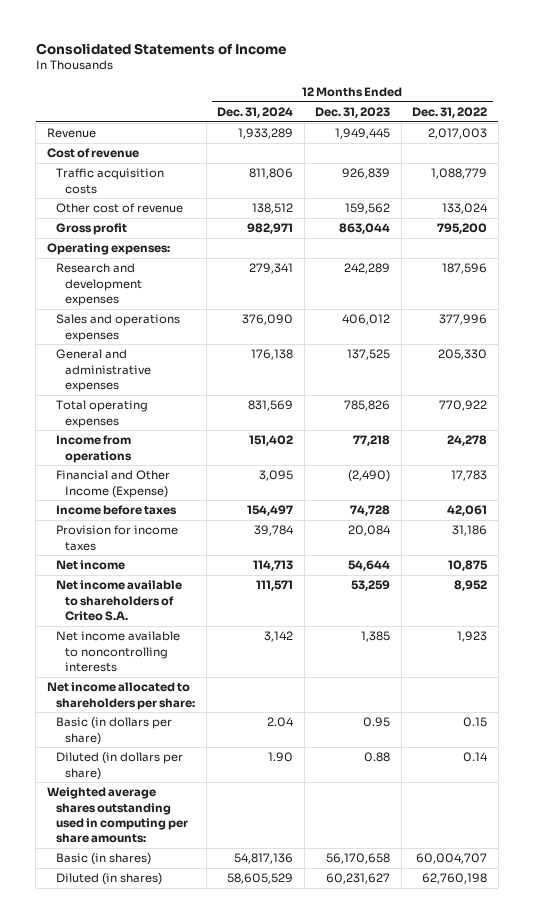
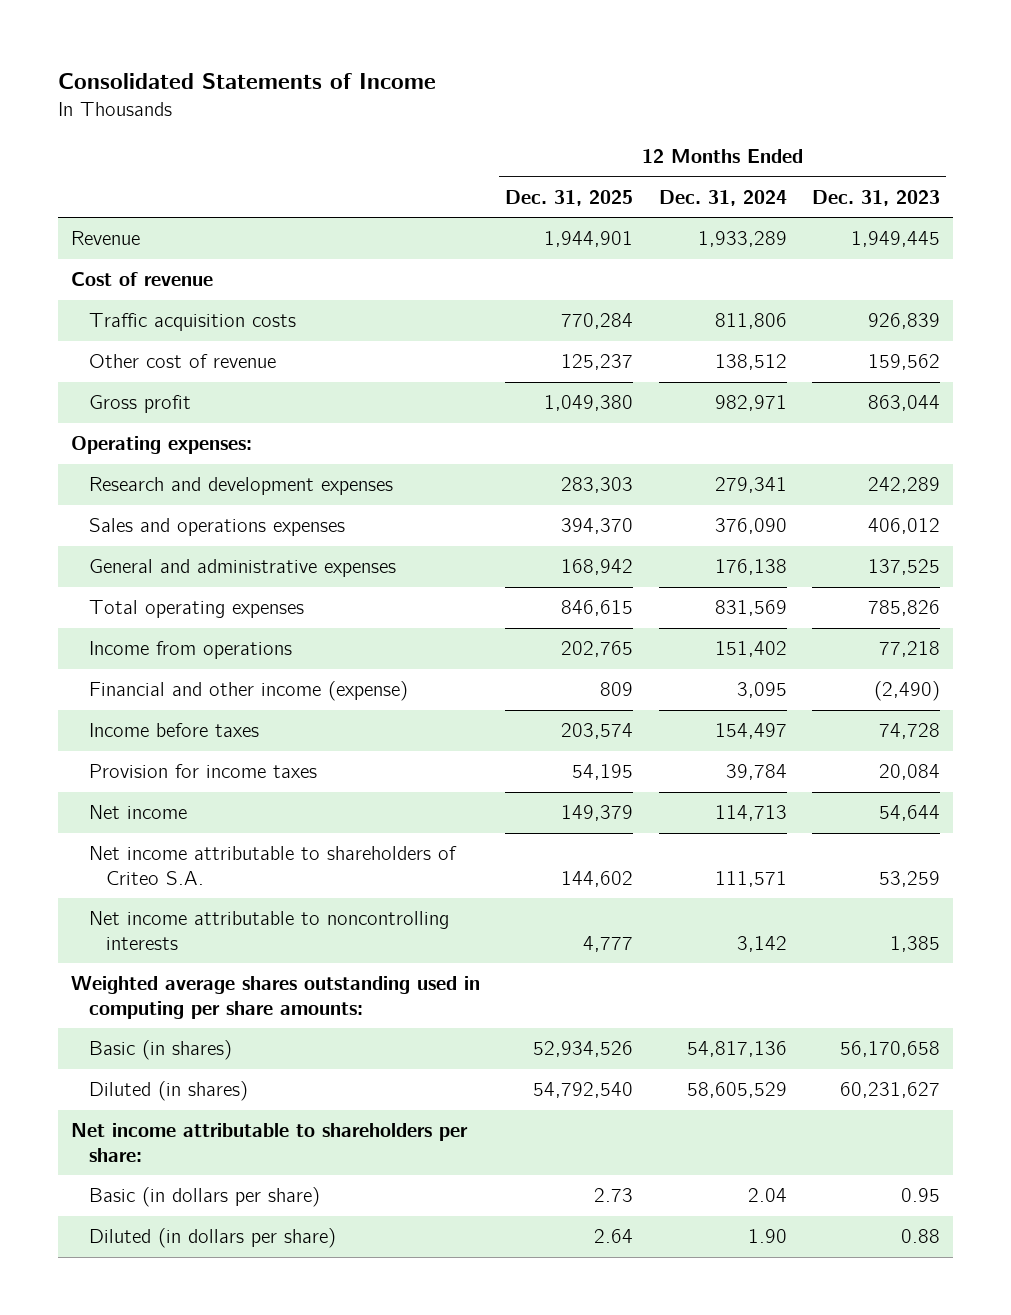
- | 12 Months Ended Dec. 31, 2024 | 12 Months Ended Dec. 31, 2023 | 12 Months Ended Dec. 31, 2022
+ | 12 Months Ended Dec. 31, 2025 | 12 Months Ended Dec. 31, 2024 | 12 Months Ended Dec. 31, 2023
- Financial and Other Income (Expense) | 3,095 | (2,490) | 17,783
+ Financial and other income (expense) | 809 | 3,095 | (2,490)
- Net income available to shareholders of Criteo S.A. | 111,571 | 53,259 | 8,952
- Net income available to noncontrolling interests | 3,142 | 1,385 | 1,923
- Net income allocated to shareholders per share:
+ Net income attributable to shareholders of Criteo S.A. | 144,602 | 111,571 | 53,259
+ Net income attributable to noncontrolling interests | 4,777 | 3,142 | 1,385
+ Net income attributable to shareholders per share:
moved down: Basic (in dollars per share) | 2.73 | 2.04 | 0.95
moved down: Diluted (in dollars per share) | 2.64 | 1.90 | 0.88

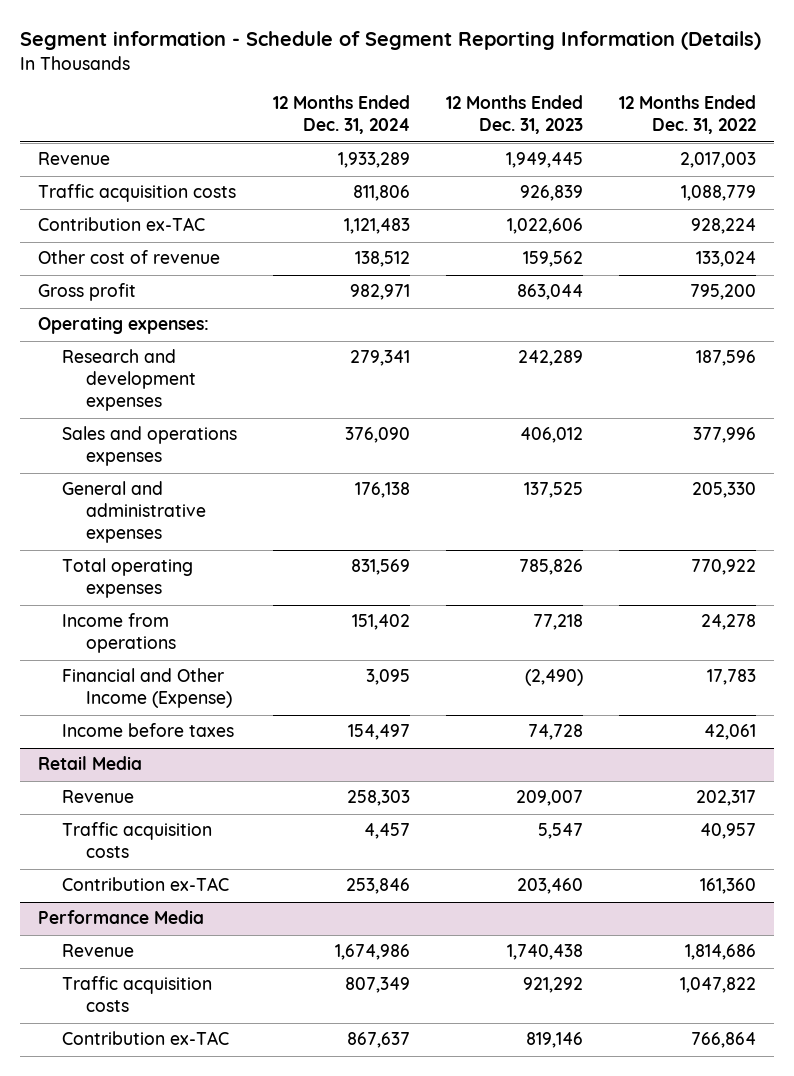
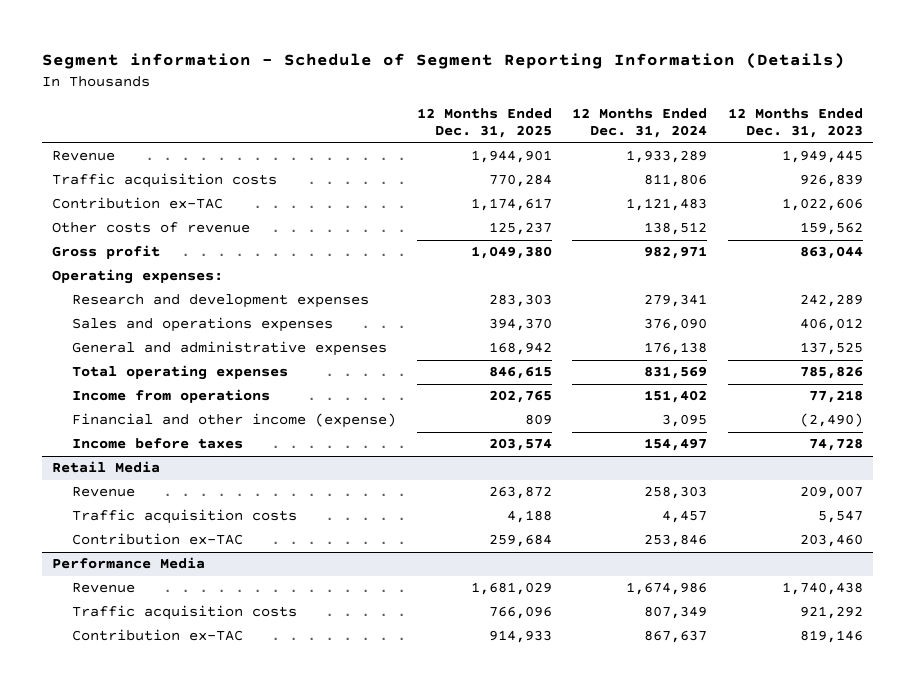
- | 12 Months Ended Dec. 31, 2024 | 12 Months Ended Dec. 31, 2023 | 12 Months Ended Dec. 31, 2022
+ | 12 Months Ended Dec. 31, 2025 | 12 Months Ended Dec. 31, 2024 | 12 Months Ended Dec. 31, 2023
- Other cost of revenue | 138,512 | 159,562 | 133,024
+ Other costs of revenue | 125,237 | 138,512 | 159,562
- Financial and Other Income (Expense) | 3,095 | (2,490) | 17,783
+ Financial and other income (expense) | 809 | 3,095 | (2,490)

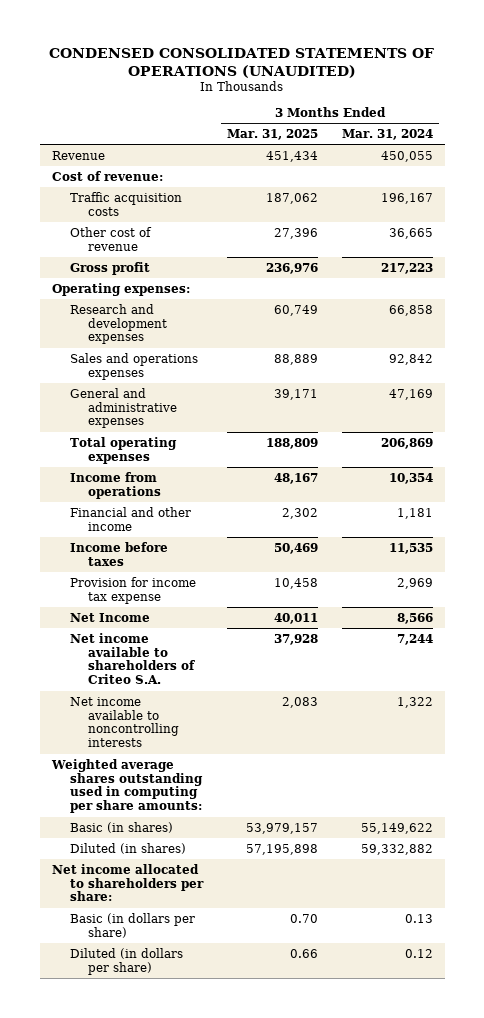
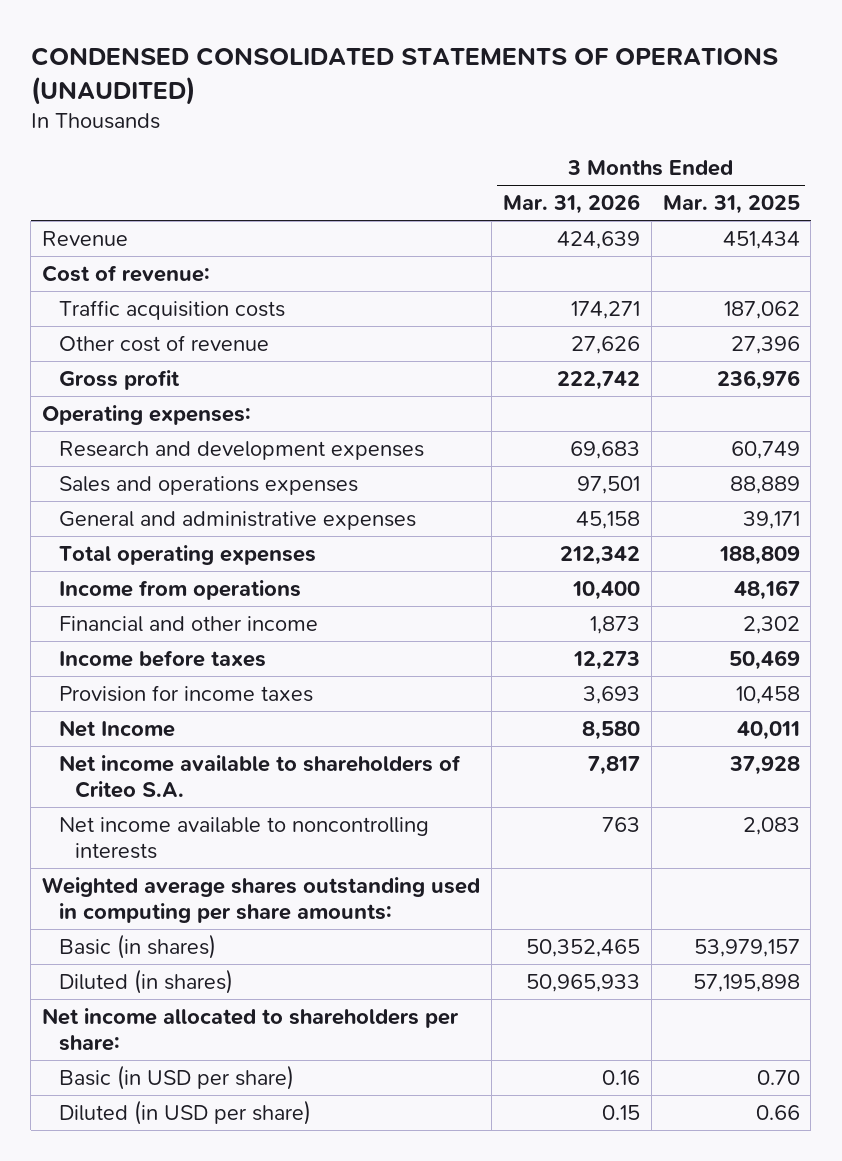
- | 3 Months Ended Mar. 31, 2025 | 3 Months Ended Mar. 31, 2024
+ | 3 Months Ended Mar. 31, 2026 | 3 Months Ended Mar. 31, 2025
- Provision for income tax expense | 10,458 | 2,969
+ Provision for income taxes | 3,693 | 10,458
- Basic (in dollars per share) | 0.70 | 0.13
- Diluted (in dollars per share) | 0.66 | 0.12
+ Basic (in USD per share) | 0.16 | 0.70
+ Diluted (in USD per share) | 0.15 | 0.66

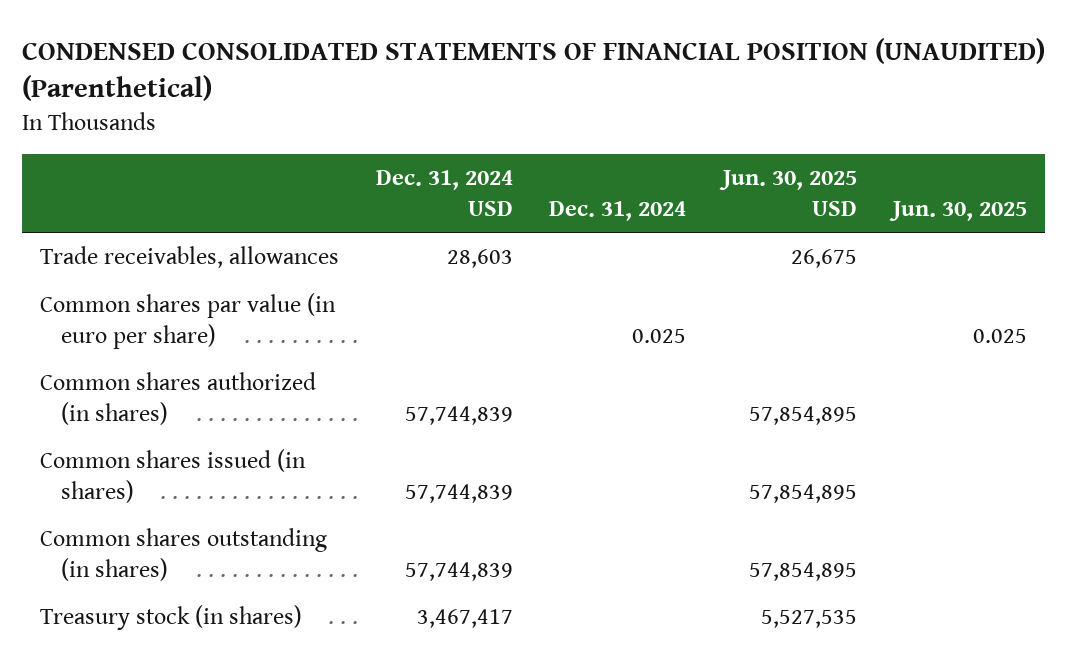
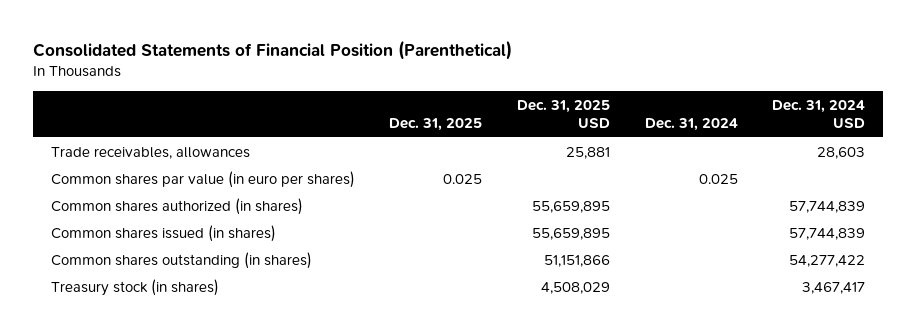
- CONDENSED CONSOLIDATED STATEMENTS OF FINANCIAL POSITION (UNAUDITED) (Parenthetical)
+ Consolidated Statements of Financial Position (Parenthetical)
- | Dec. 31, 2024 USD | Dec. 31, 2024 | Jun. 30, 2025 USD | Jun. 30, 2025
+ | Dec. 31, 2025 | Dec. 31, 2025 USD | Dec. 31, 2024 | Dec. 31, 2024 USD
- Common shares par value (in euro per share) | | 0.025 | | 0.025
+ Common shares par value (in euro per shares) | 0.025 | | 0.025 |
- Common shares outstanding (in shares) | 57,744,839 | | 57,854,895 |
+ Common shares outstanding (in shares) | | 51,151,866 | | 54,277,422

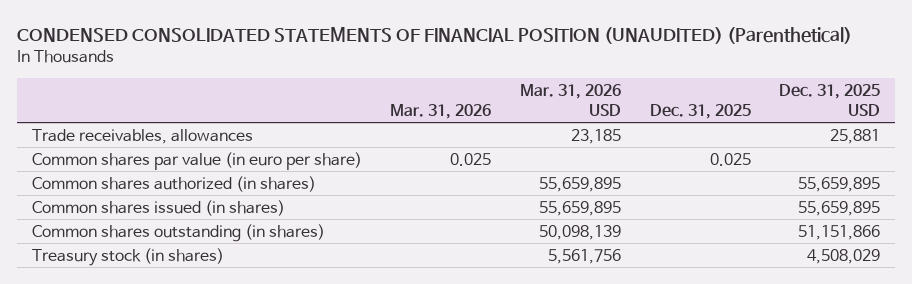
- Consolidated Statements of Financial Position (Parenthetical)
+ CONDENSED CONSOLIDATED STATEMENTS OF FINANCIAL POSITION (UNAUDITED) (Parenthetical)
- | Dec. 31, 2025 | Dec. 31, 2025 USD | Dec. 31, 2024 | Dec. 31, 2024 USD
+ | Mar. 31, 2026 | Mar. 31, 2026 USD | Dec. 31, 2025 | Dec. 31, 2025 USD
- Common shares par value (in euro per shares) | 0.025 | | 0.025 |
+ Common shares par value (in euro per share) | 0.025 | | 0.025 |

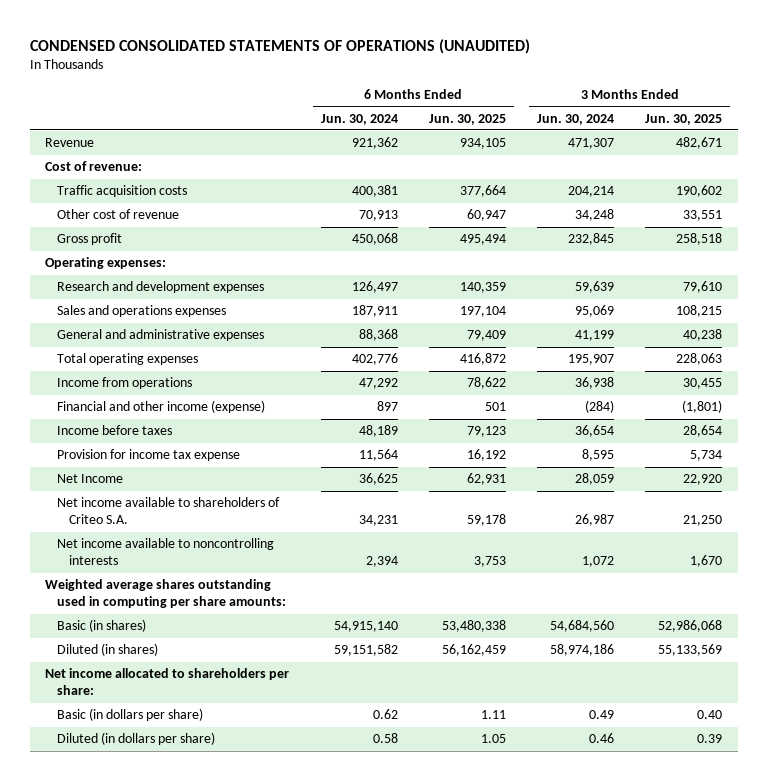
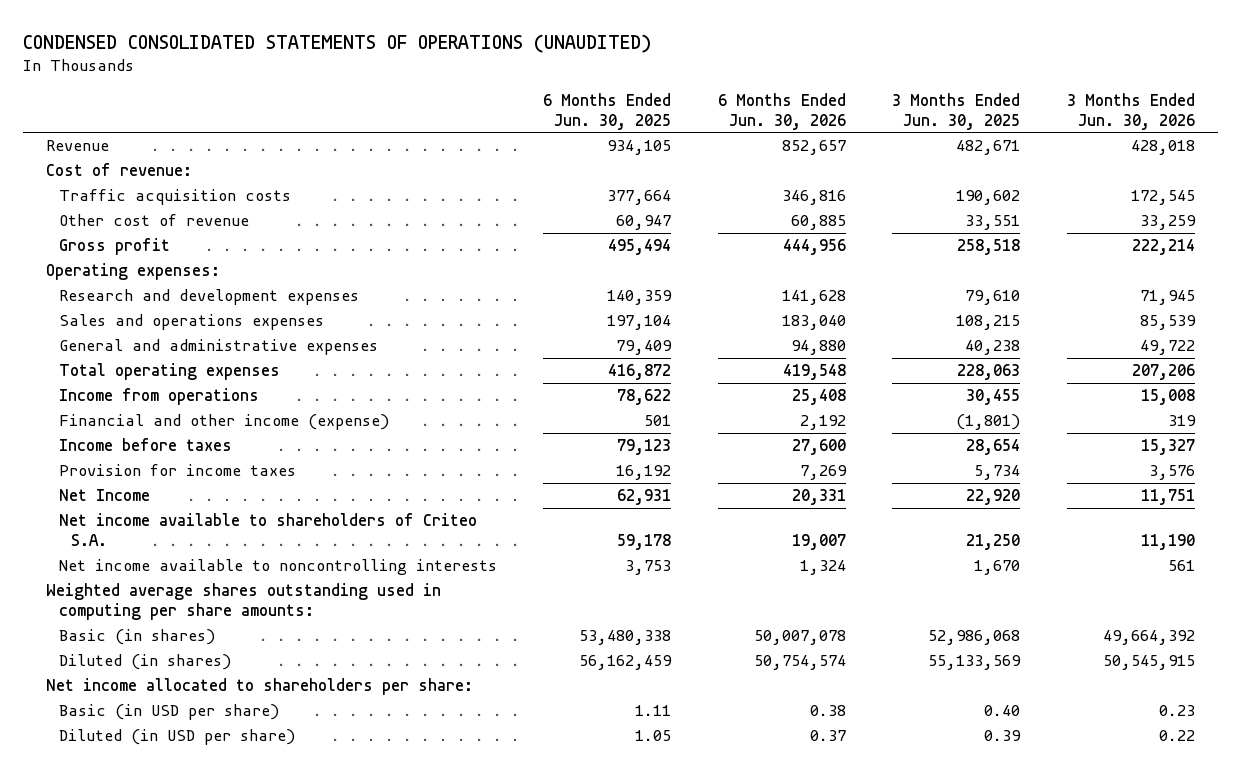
- | 6 Months Ended Jun. 30, 2024 | 6 Months Ended Jun. 30, 2025 | 3 Months Ended Jun. 30, 2024 | 3 Months Ended Jun. 30, 2025
+ | 6 Months Ended Jun. 30, 2025 | 6 Months Ended Jun. 30, 2026 | 3 Months Ended Jun. 30, 2025 | 3 Months Ended Jun. 30, 2026
- Provision for income tax expense | 11,564 | 16,192 | 8,595 | 5,734
+ Provision for income taxes | 16,192 | 7,269 | 5,734 | 3,576
- Basic (in dollars per share) | 0.62 | 1.11 | 0.49 | 0.40
- Diluted (in dollars per share) | 0.58 | 1.05 | 0.46 | 0.39
+ Basic (in USD per share) | 1.11 | 0.38 | 0.40 | 0.23
+ Diluted (in USD per share) | 1.05 | 0.37 | 0.39 | 0.22

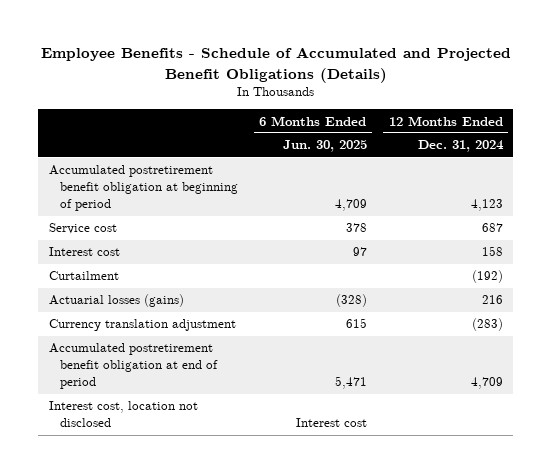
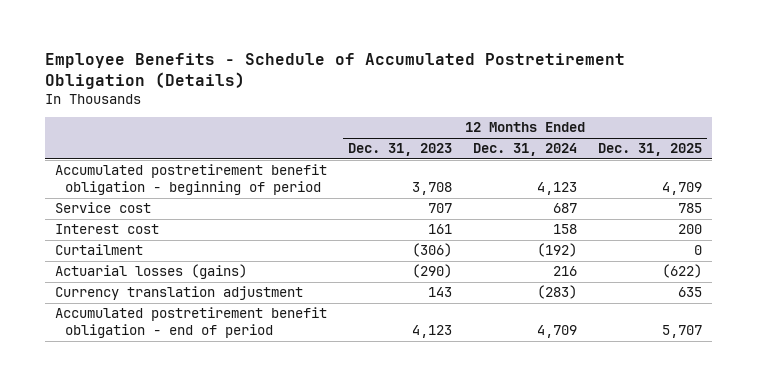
- Employee Benefits - Schedule of Accumulated and Projected Benefit Obligations (Details)
+ Employee Benefits - Schedule of Accumulated Postretirement Obligation (Details)
- | 6 Months Ended Jun. 30, 2025 | 12 Months Ended Dec. 31, 2024
+ | 12 Months Ended Dec. 31, 2023 | 12 Months Ended Dec. 31, 2024 | 12 Months Ended Dec. 31, 2025
- Accumulated postretirement benefit obligation at beginning of period | 4,709 | 4,123
+ Accumulated postretirement benefit obligation - beginning of period | 3,708 | 4,123 | 4,709
- Accumulated postretirement benefit obligation at end of period | 5,471 | 4,709
- Interest cost, location not disclosed | Interest cost |
+ Accumulated postretirement benefit obligation - end of period | 4,123 | 4,709 | 5,707

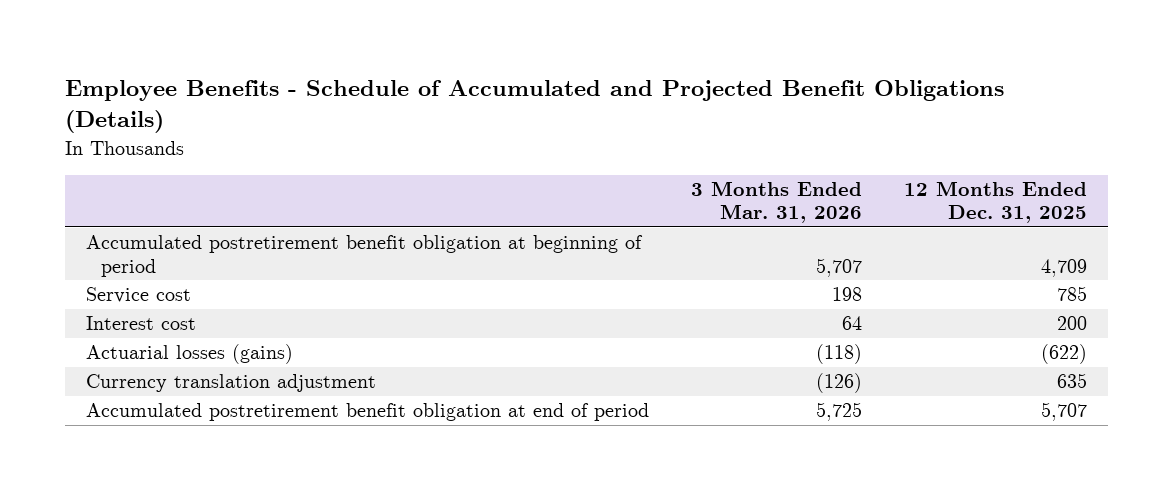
- Employee Benefits - Schedule of Accumulated Postretirement Obligation (Details)
+ Employee Benefits - Schedule of Accumulated and Projected Benefit Obligations (Details)
- | 12 Months Ended Dec. 31, 2023 | 12 Months Ended Dec. 31, 2024 | 12 Months Ended Dec. 31, 2025
+ | 3 Months Ended Mar. 31, 2026 | 12 Months Ended Dec. 31, 2025
- Accumulated postretirement benefit obligation - beginning of period | 3,708 | 4,123 | 4,709
+ Accumulated postretirement benefit obligation at beginning of period | 5,707 | 4,709
- Curtailment | (306) | (192) | 0
- Accumulated postretirement benefit obligation - end of period | 4,123 | 4,709 | 5,707
+ Accumulated postretirement benefit obligation at end of period | 5,725 | 5,707

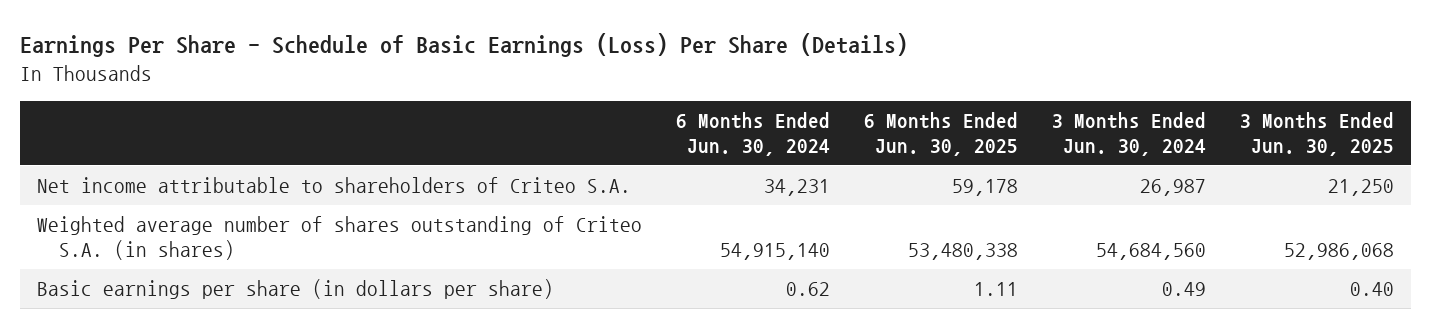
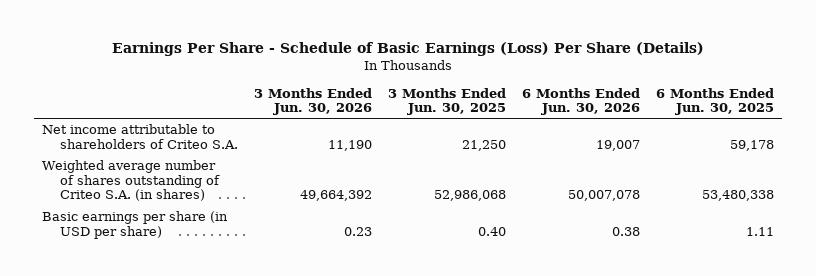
- | 6 Months Ended Jun. 30, 2024 | 6 Months Ended Jun. 30, 2025 | 3 Months Ended Jun. 30, 2024 | 3 Months Ended Jun. 30, 2025
+ | 3 Months Ended Jun. 30, 2026 | 3 Months Ended Jun. 30, 2025 | 6 Months Ended Jun. 30, 2026 | 6 Months Ended Jun. 30, 2025
- Basic earnings per share (in dollars per share) | 0.62 | 1.11 | 0.49 | 0.40
+ Basic earnings per share (in USD per share) | 0.23 | 0.40 | 0.38 | 1.11

